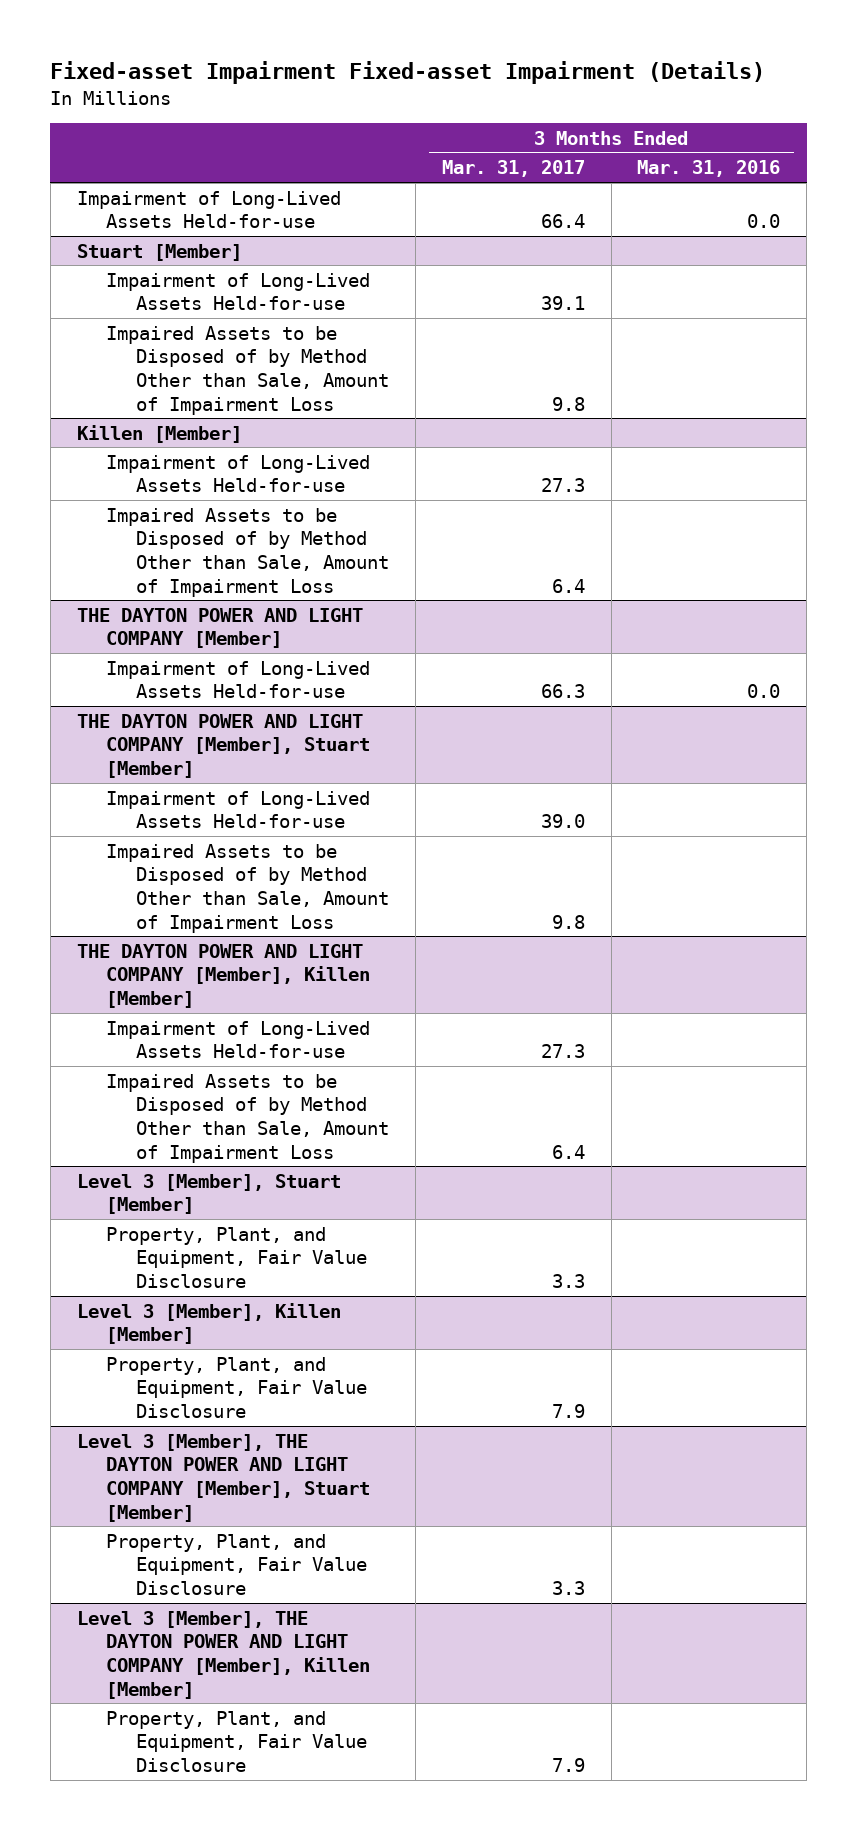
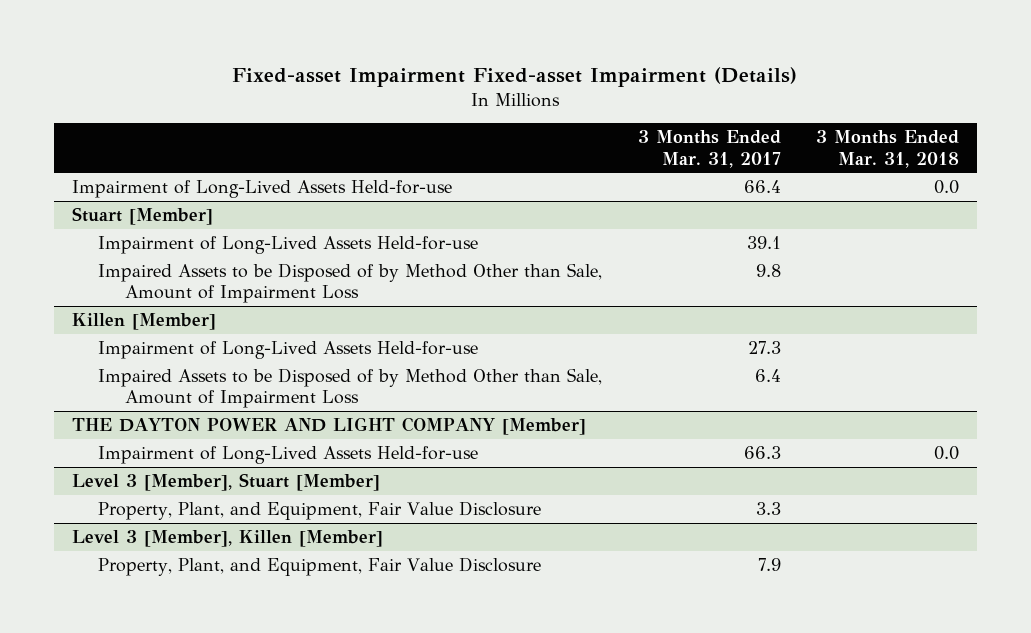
- | 3 Months Ended Mar. 31, 2017 | 3 Months Ended Mar. 31, 2016
+ | 3 Months Ended Mar. 31, 2017 | 3 Months Ended Mar. 31, 2018
- THE DAYTON POWER AND LIGHT COMPANY [Member], Stuart [Member]
- Impairment of Long-Lived Assets Held-for-use | 39.0 |
- Impaired Assets to be Disposed of by Method Other than Sale, Amount of Impairment Loss | 9.8 |
- THE DAYTON POWER AND LIGHT COMPANY [Member], Killen [Member]
- Impairment of Long-Lived Assets Held-for-use | 27.3 |
- Impaired Assets to be Disposed of by Method Other than Sale, Amount of Impairment Loss | 6.4 |
- Level 3 [Member], THE DAYTON POWER AND LIGHT COMPANY [Member], Stuart [Member]
- Property, Plant, and Equipment, Fair Value Disclosure | 3.3 |
- Level 3 [Member], THE DAYTON POWER AND LIGHT COMPANY [Member], Killen [Member]
- Property, Plant, and Equipment, Fair Value Disclosure | 7.9 |

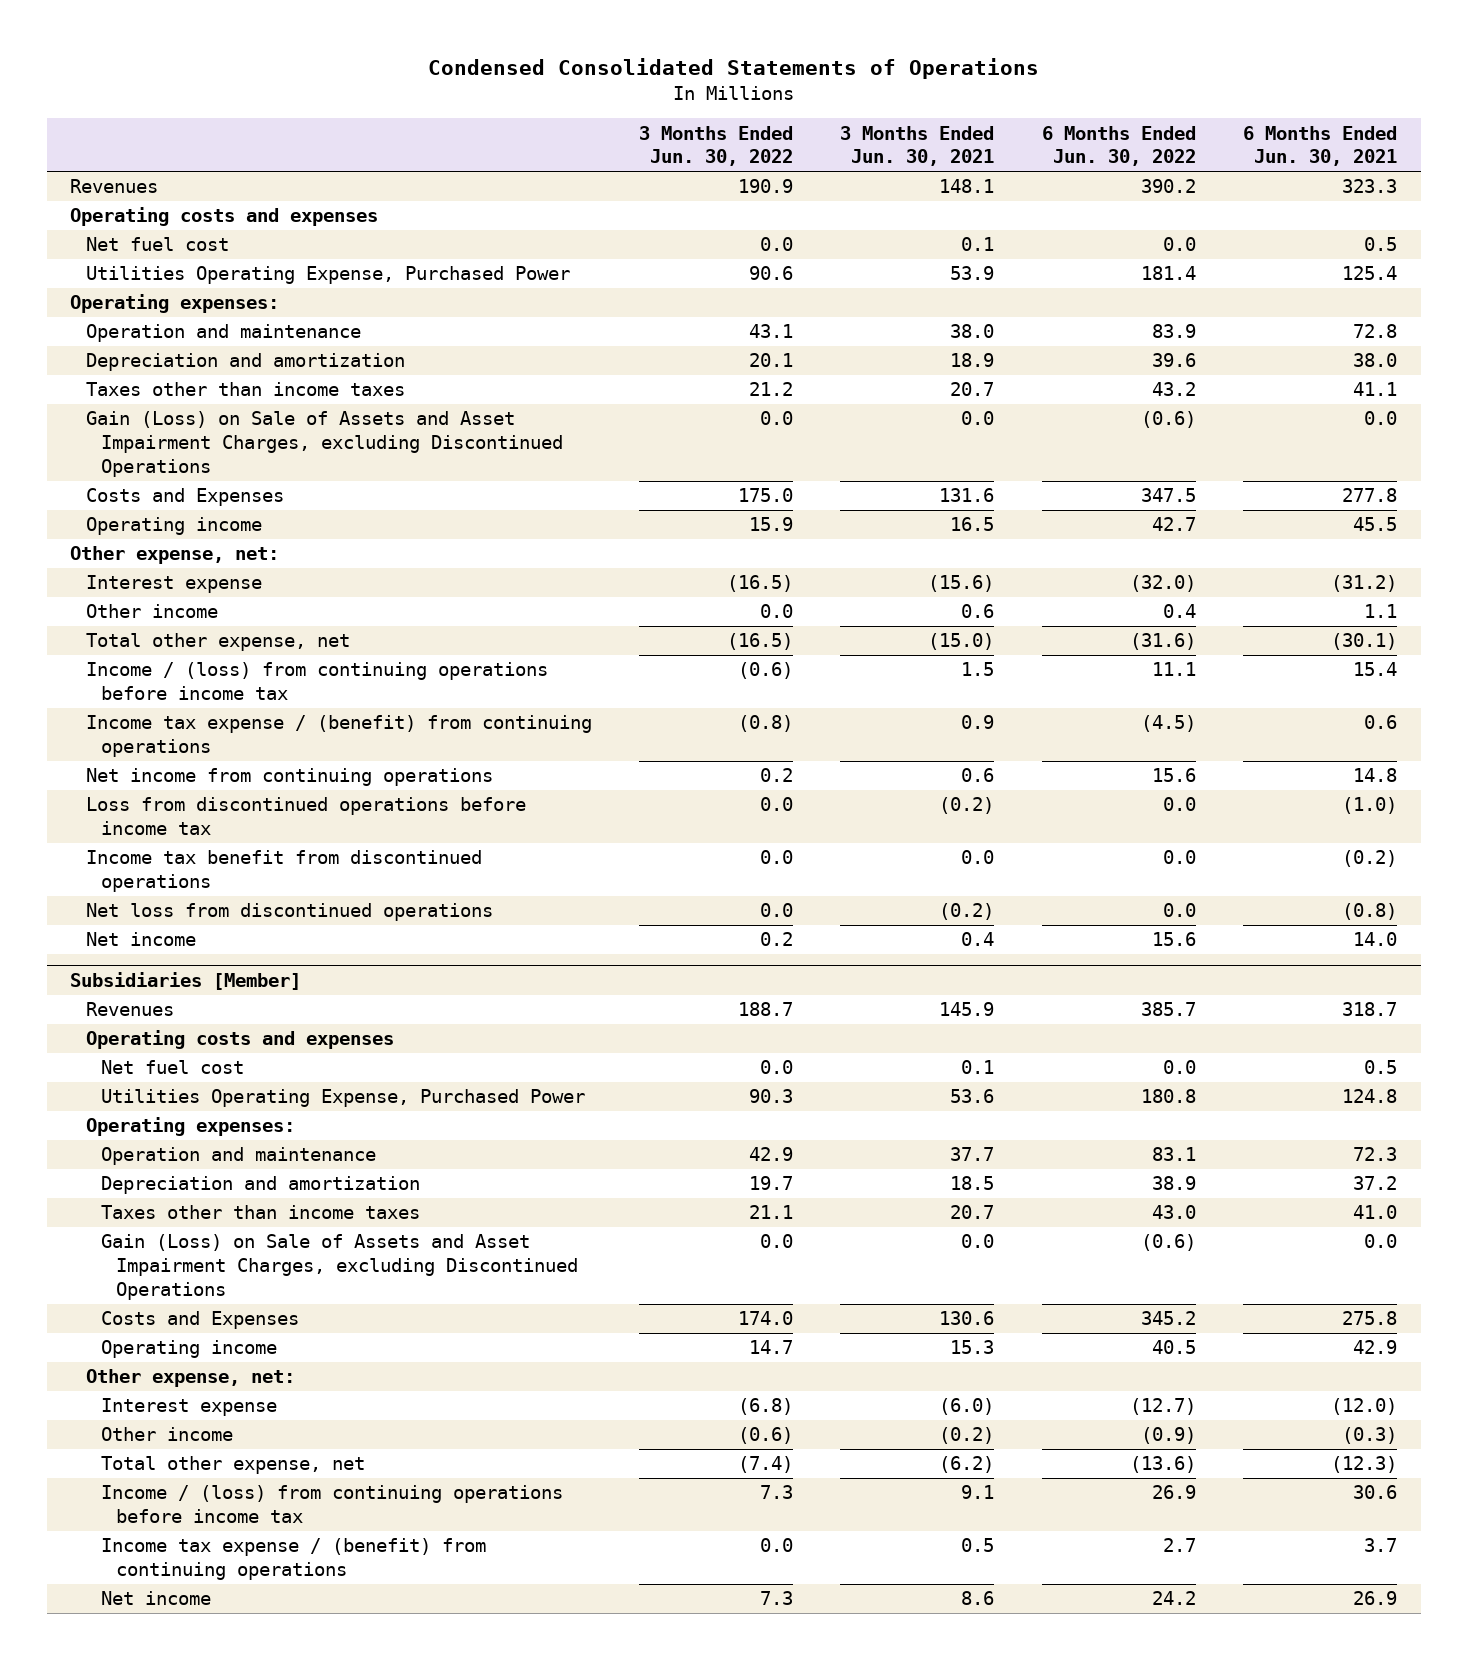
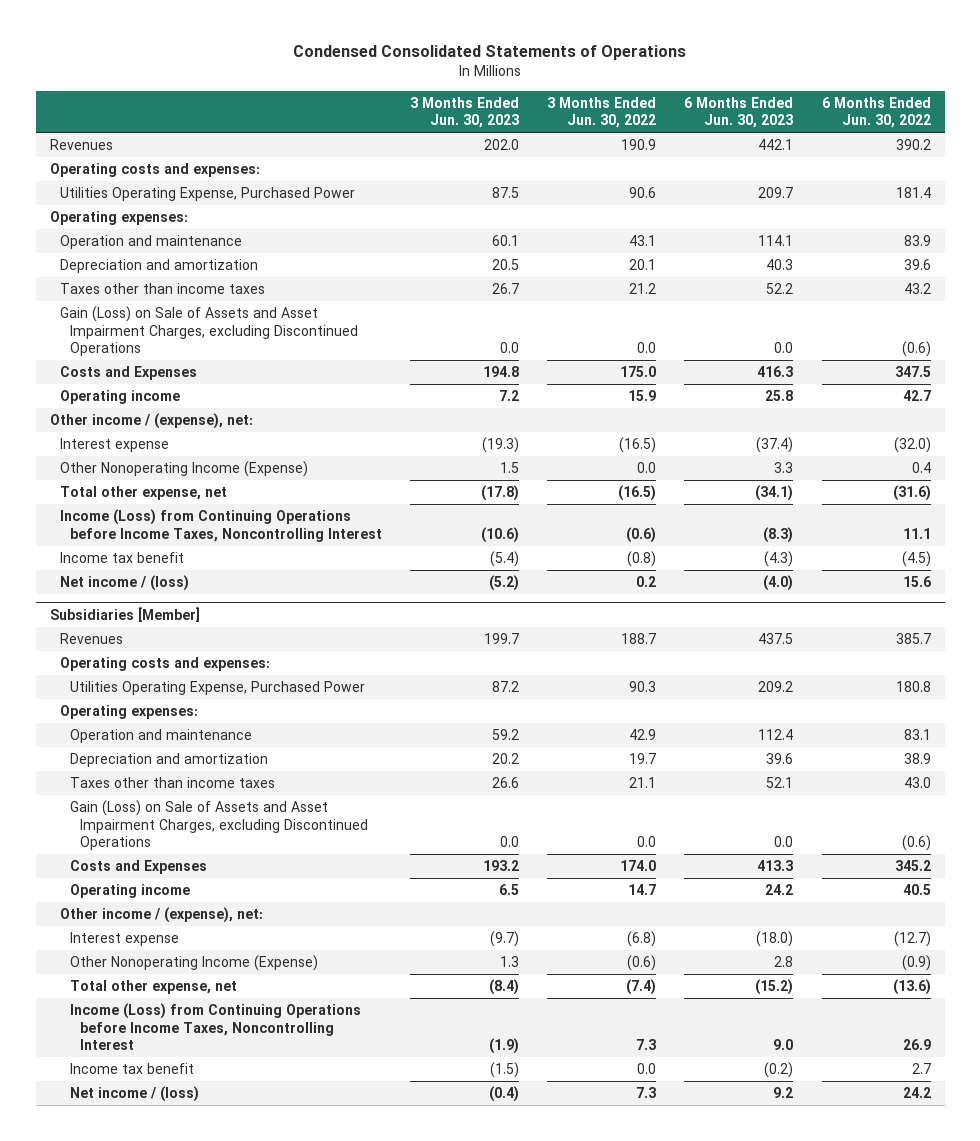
- | 3 Months Ended Jun. 30, 2022 | 3 Months Ended Jun. 30, 2021 | 6 Months Ended Jun. 30, 2022 | 6 Months Ended Jun. 30, 2021
+ | 3 Months Ended Jun. 30, 2023 | 3 Months Ended Jun. 30, 2022 | 6 Months Ended Jun. 30, 2023 | 6 Months Ended Jun. 30, 2022
- Operating costs and expenses
- Net fuel cost | 0.0 | 0.1 | 0.0 | 0.5
+ Operating costs and expenses:
- Other expense, net:
+ Other income / (expense), net:
- Other income | 0.0 | 0.6 | 0.4 | 1.1
+ Other Nonoperating Income (Expense) | 1.5 | 0.0 | 3.3 | 0.4
- Income / (loss) from continuing operations before income tax | (0.6) | 1.5 | 11.1 | 15.4
- Income tax expense / (benefit) from continuing operations | (0.8) | 0.9 | (4.5) | 0.6
- Net income from continuing operations | 0.2 | 0.6 | 15.6 | 14.8
- Loss from discontinued operations before income tax | 0.0 | (0.2) | 0.0 | (1.0)
- Income tax benefit from discontinued operations | 0.0 | 0.0 | 0.0 | (0.2)
- Net loss from discontinued operations | 0.0 | (0.2) | 0.0 | (0.8)
- Net income | 0.2 | 0.4 | 15.6 | 14.0
+ Income (Loss) from Continuing Operations before Income Taxes, Noncontrolling Interest | (10.6) | (0.6) | (8.3) | 11.1
+ Income tax benefit | (5.4) | (0.8) | (4.3) | (4.5)
+ Net income / (loss) | (5.2) | 0.2 | (4.0) | 15.6
@ Subsidiaries [Member]
- Operating costs and expenses
- Net fuel cost | 0.0 | 0.1 | 0.0 | 0.5
+ Operating costs and expenses:
- Other expense, net:
+ Other income / (expense), net:
- Other income | (0.6) | (0.2) | (0.9) | (0.3)
+ Other Nonoperating Income (Expense) | 1.3 | (0.6) | 2.8 | (0.9)
- Income / (loss) from continuing operations before income tax | 7.3 | 9.1 | 26.9 | 30.6
- Income tax expense / (benefit) from continuing operations | 0.0 | 0.5 | 2.7 | 3.7
- Net income | 7.3 | 8.6 | 24.2 | 26.9
+ Income (Loss) from Continuing Operations before Income Taxes, Noncontrolling Interest | (1.9) | 7.3 | 9.0 | 26.9
+ Income tax benefit | (1.5) | 0.0 | (0.2) | 2.7
+ Net income / (loss) | (0.4) | 7.3 | 9.2 | 24.2

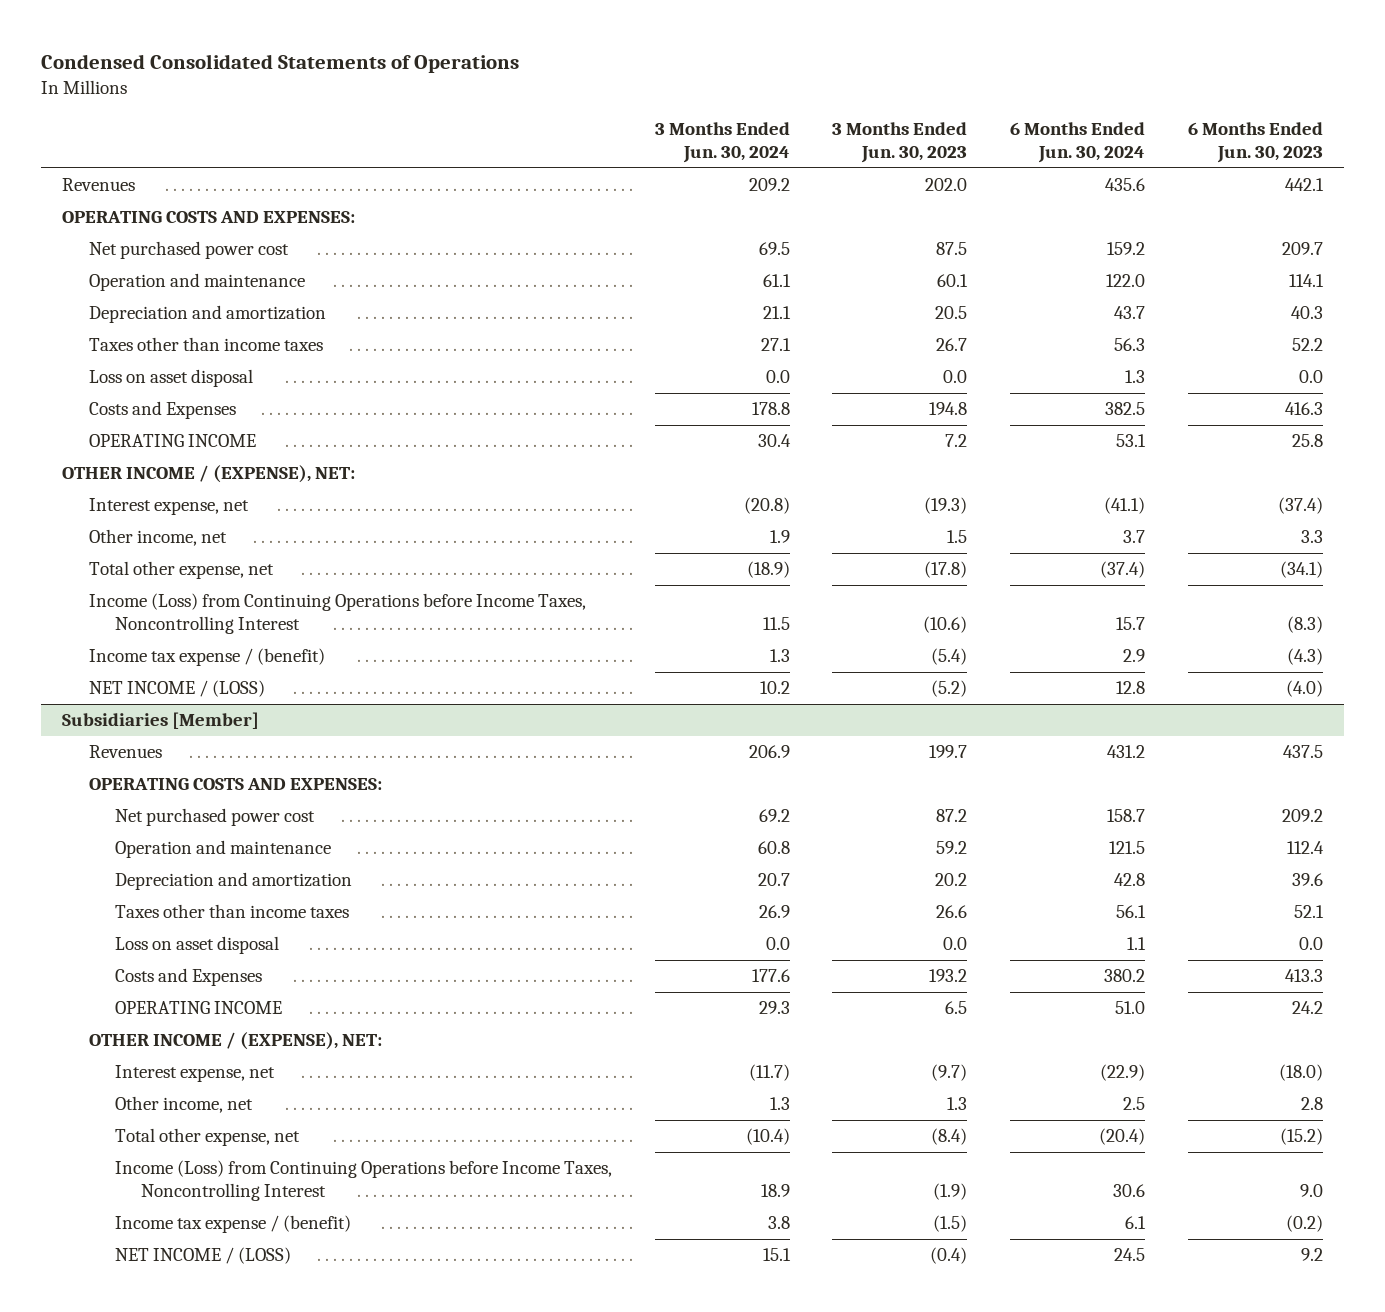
- | 3 Months Ended Jun. 30, 2023 | 3 Months Ended Jun. 30, 2022 | 6 Months Ended Jun. 30, 2023 | 6 Months Ended Jun. 30, 2022
+ | 3 Months Ended Jun. 30, 2024 | 3 Months Ended Jun. 30, 2023 | 6 Months Ended Jun. 30, 2024 | 6 Months Ended Jun. 30, 2023
- Operating costs and expenses:
- Utilities Operating Expense, Purchased Power | 87.5 | 90.6 | 209.7 | 181.4
- Operating expenses:
+ OPERATING COSTS AND EXPENSES:
+ Net purchased power cost | 69.5 | 87.5 | 159.2 | 209.7
- Gain (Loss) on Sale of Assets and Asset Impairment Charges, excluding Discontinued Operations | 0.0 | 0.0 | 0.0 | (0.6)
+ Loss on asset disposal | 0.0 | 0.0 | 1.3 | 0.0
- Operating income | 7.2 | 15.9 | 25.8 | 42.7
- Other income / (expense), net:
- Interest expense | (19.3) | (16.5) | (37.4) | (32.0)
- Other Nonoperating Income (Expense) | 1.5 | 0.0 | 3.3 | 0.4
+ OPERATING INCOME | 30.4 | 7.2 | 53.1 | 25.8
+ OTHER INCOME / (EXPENSE), NET:
+ Interest expense, net | (20.8) | (19.3) | (41.1) | (37.4)
+ Other income, net | 1.9 | 1.5 | 3.7 | 3.3
- Income tax benefit | (5.4) | (0.8) | (4.3) | (4.5)
- Net income / (loss) | (5.2) | 0.2 | (4.0) | 15.6
+ Income tax expense / (benefit) | 1.3 | (5.4) | 2.9 | (4.3)
+ NET INCOME / (LOSS) | 10.2 | (5.2) | 12.8 | (4.0)
@ Subsidiaries [Member]
- Operating costs and expenses:
- Utilities Operating Expense, Purchased Power | 87.2 | 90.3 | 209.2 | 180.8
- Operating expenses:
+ OPERATING COSTS AND EXPENSES:
+ Net purchased power cost | 69.2 | 87.2 | 158.7 | 209.2
- Gain (Loss) on Sale of Assets and Asset Impairment Charges, excluding Discontinued Operations | 0.0 | 0.0 | 0.0 | (0.6)
+ Loss on asset disposal | 0.0 | 0.0 | 1.1 | 0.0
- Operating income | 6.5 | 14.7 | 24.2 | 40.5
- Other income / (expense), net:
- Interest expense | (9.7) | (6.8) | (18.0) | (12.7)
- Other Nonoperating Income (Expense) | 1.3 | (0.6) | 2.8 | (0.9)
+ OPERATING INCOME | 29.3 | 6.5 | 51.0 | 24.2
+ OTHER INCOME / (EXPENSE), NET:
+ Interest expense, net | (11.7) | (9.7) | (22.9) | (18.0)
+ Other income, net | 1.3 | 1.3 | 2.5 | 2.8
- Income tax benefit | (1.5) | 0.0 | (0.2) | 2.7
- Net income / (loss) | (0.4) | 7.3 | 9.2 | 24.2
+ Income tax expense / (benefit) | 3.8 | (1.5) | 6.1 | (0.2)
+ NET INCOME / (LOSS) | 15.1 | (0.4) | 24.5 | 9.2

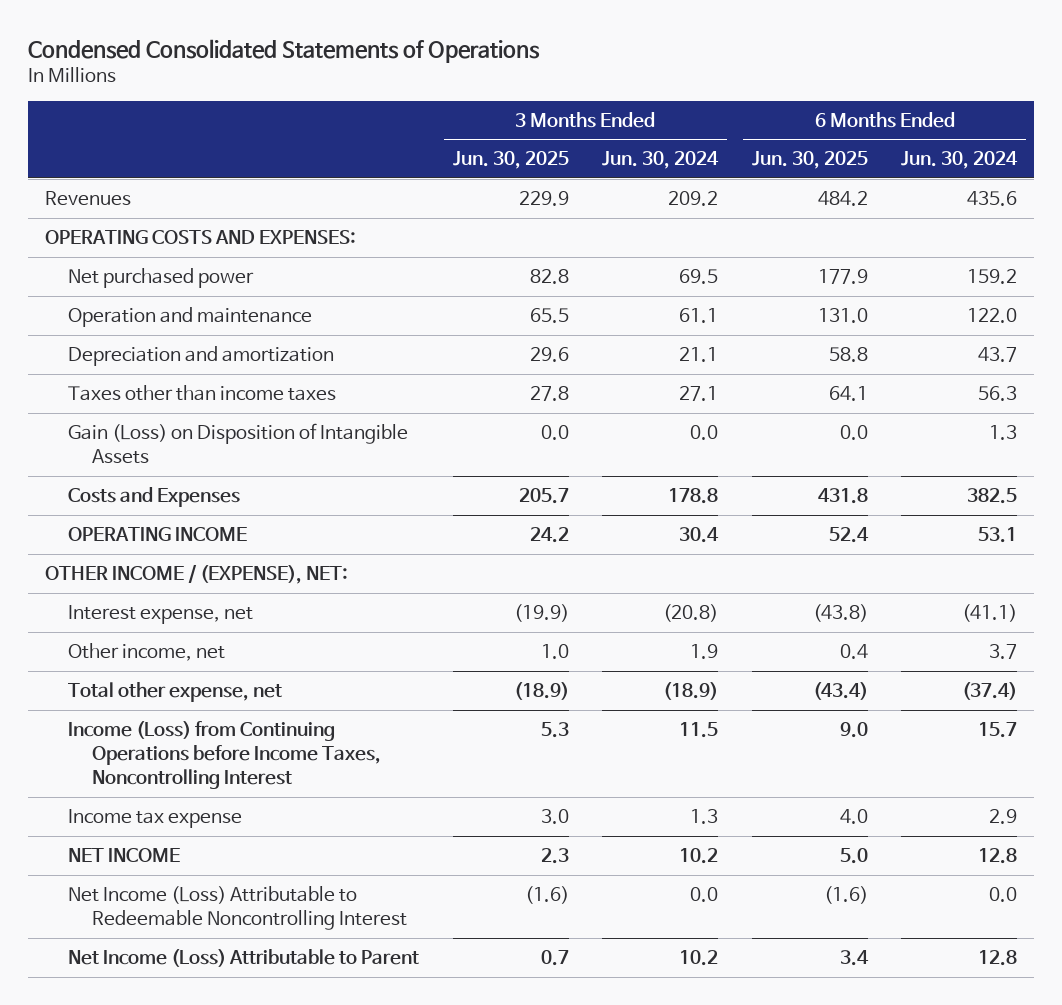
- | 3 Months Ended Jun. 30, 2024 | 3 Months Ended Jun. 30, 2023 | 6 Months Ended Jun. 30, 2024 | 6 Months Ended Jun. 30, 2023
+ | 3 Months Ended Jun. 30, 2025 | 3 Months Ended Jun. 30, 2024 | 6 Months Ended Jun. 30, 2025 | 6 Months Ended Jun. 30, 2024
- Net purchased power cost | 69.5 | 87.5 | 159.2 | 209.7
+ Net purchased power | 82.8 | 69.5 | 177.9 | 159.2
- Loss on asset disposal | 0.0 | 0.0 | 1.3 | 0.0
+ Gain (Loss) on Disposition of Intangible Assets | 0.0 | 0.0 | 0.0 | 1.3
- Income tax expense / (benefit) | 1.3 | (5.4) | 2.9 | (4.3)
- NET INCOME / (LOSS) | 10.2 | (5.2) | 12.8 | (4.0)
- Subsidiaries [Member]
- Revenues | 206.9 | 199.7 | 431.2 | 437.5
- OPERATING COSTS AND EXPENSES:
- Net purchased power cost | 69.2 | 87.2 | 158.7 | 209.2
- Operation and maintenance | 60.8 | 59.2 | 121.5 | 112.4
- Depreciation and amortization | 20.7 | 20.2 | 42.8 | 39.6
- Taxes other than income taxes | 26.9 | 26.6 | 56.1 | 52.1
- Loss on asset disposal | 0.0 | 0.0 | 1.1 | 0.0
- Costs and Expenses | 177.6 | 193.2 | 380.2 | 413.3
- OPERATING INCOME | 29.3 | 6.5 | 51.0 | 24.2
- OTHER INCOME / (EXPENSE), NET:
- Interest expense, net | (11.7) | (9.7) | (22.9) | (18.0)
- Other income, net | 1.3 | 1.3 | 2.5 | 2.8
- Total other expense, net | (10.4) | (8.4) | (20.4) | (15.2)
- Income (Loss) from Continuing Operations before Income Taxes, Noncontrolling Interest | 18.9 | (1.9) | 30.6 | 9.0
- Income tax expense / (benefit) | 3.8 | (1.5) | 6.1 | (0.2)
- NET INCOME / (LOSS) | 15.1 | (0.4) | 24.5 | 9.2
+ Income tax expense | 3.0 | 1.3 | 4.0 | 2.9
+ NET INCOME | 2.3 | 10.2 | 5.0 | 12.8
+ Net Income (Loss) Attributable to Redeemable Noncontrolling Interest | (1.6) | 0.0 | (1.6) | 0.0
+ Net Income (Loss) Attributable to Parent | 0.7 | 10.2 | 3.4 | 12.8

